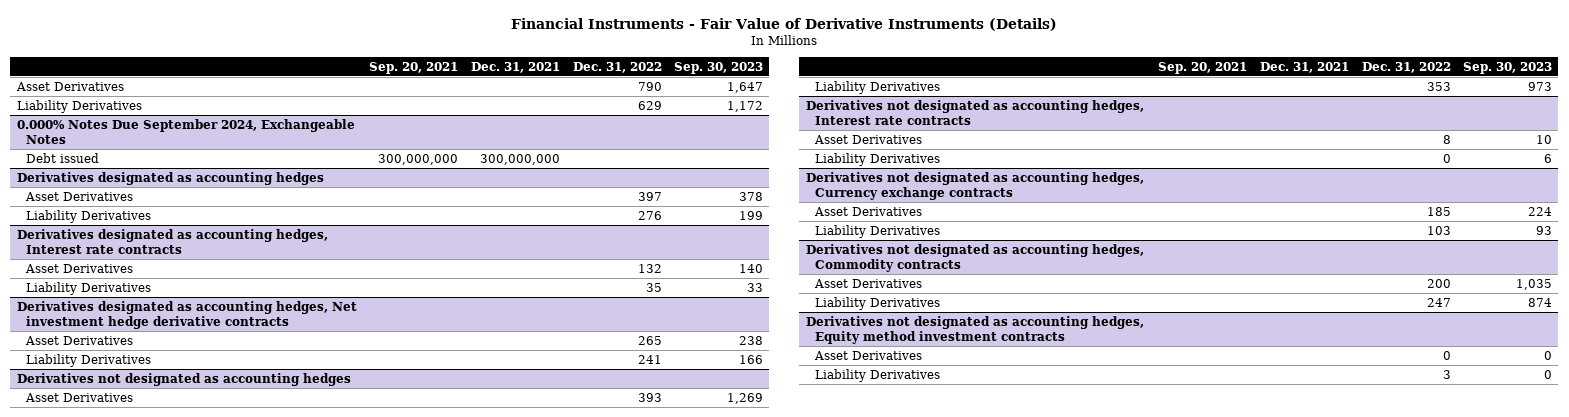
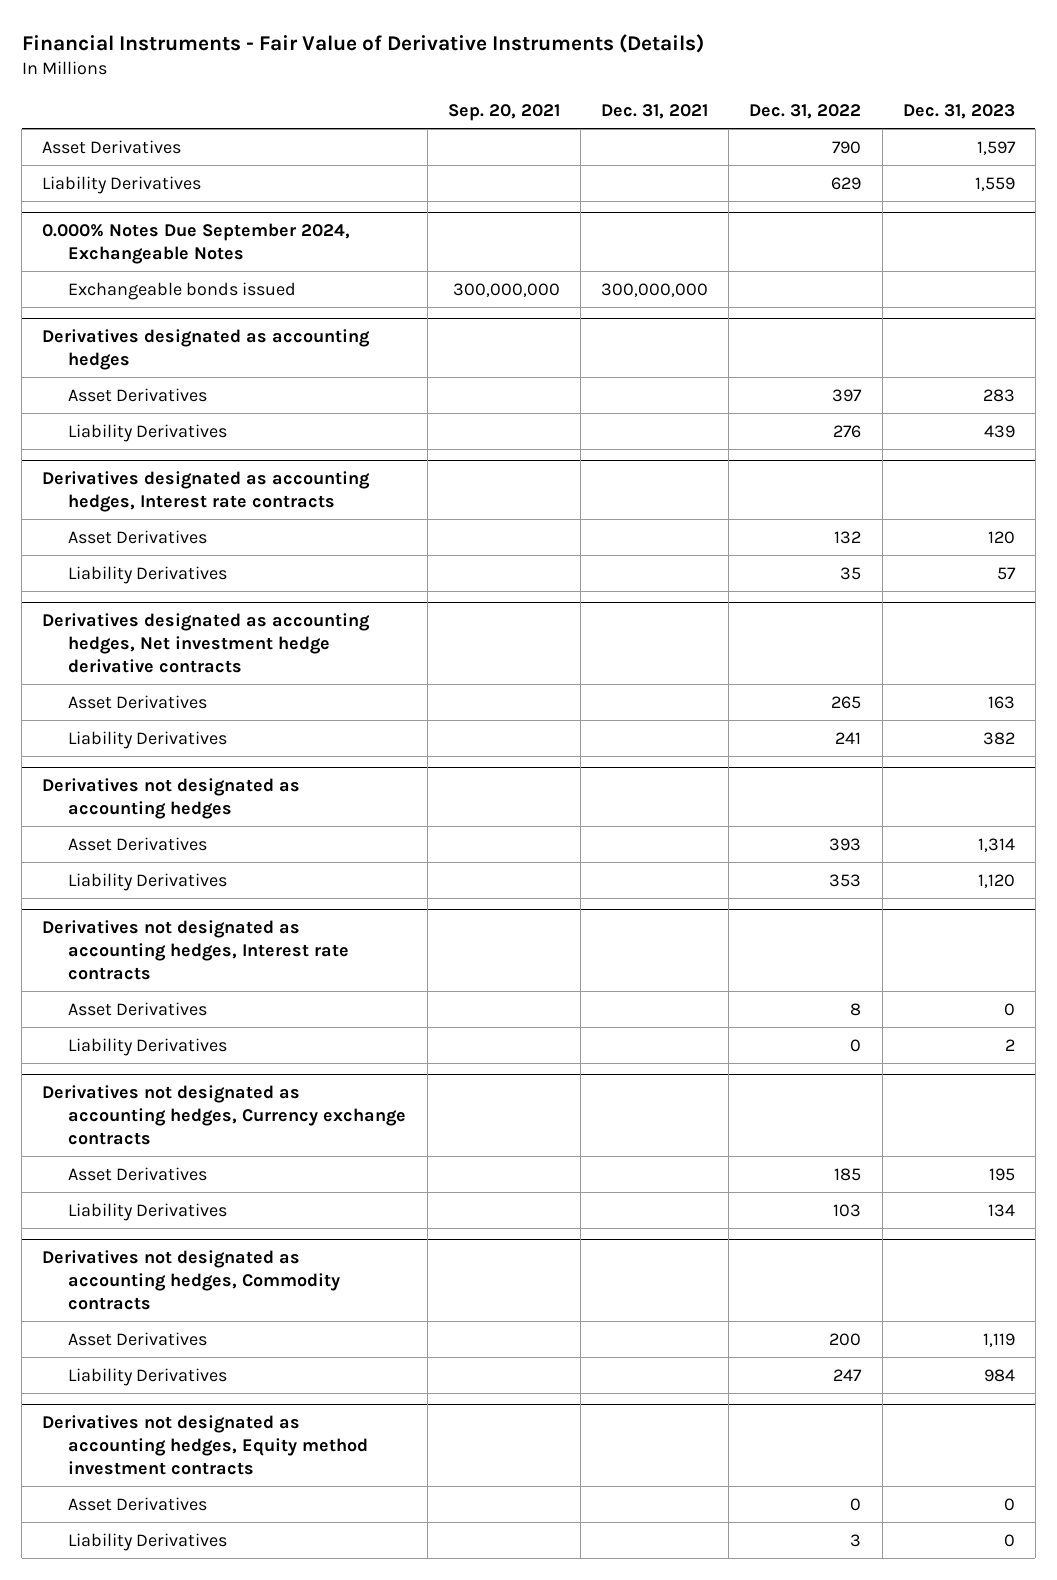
- | Sep. 20, 2021 | Dec. 31, 2021 | Dec. 31, 2022 | Sep. 30, 2023
+ | Sep. 20, 2021 | Dec. 31, 2021 | Dec. 31, 2022 | Dec. 31, 2023
@ 0.000% Notes Due September 2024, Exchangeable Notes
- Debt issued | 300,000,000 | 300,000,000 | |
+ Exchangeable bonds issued | 300,000,000 | 300,000,000 | |

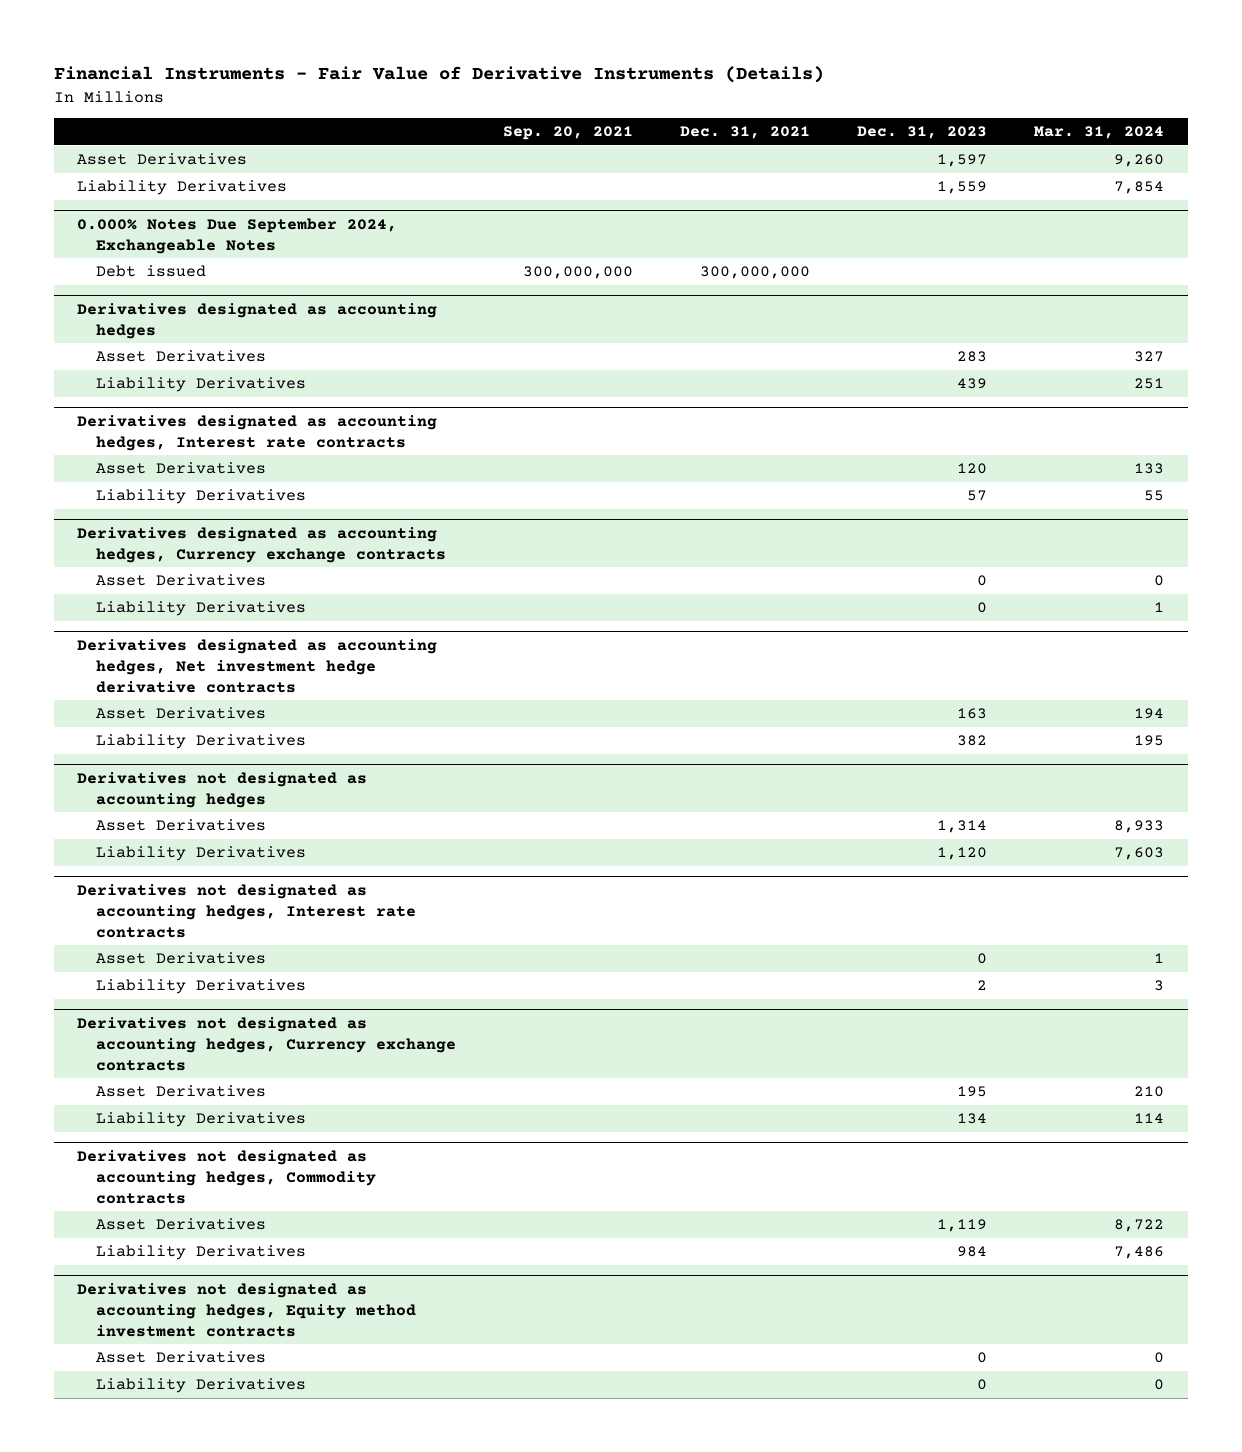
- | Sep. 20, 2021 | Dec. 31, 2021 | Dec. 31, 2022 | Dec. 31, 2023
+ | Sep. 20, 2021 | Dec. 31, 2021 | Dec. 31, 2023 | Mar. 31, 2024
@ 0.000% Notes Due September 2024, Exchangeable Notes
- Exchangeable bonds issued | 300,000,000 | 300,000,000 | |
+ Debt issued | 300,000,000 | 300,000,000 | |
+ Derivatives designated as accounting hedges, Currency exchange contracts
+ Asset Derivatives | | | 0 | 0
+ Liability Derivatives | | | 0 | 1

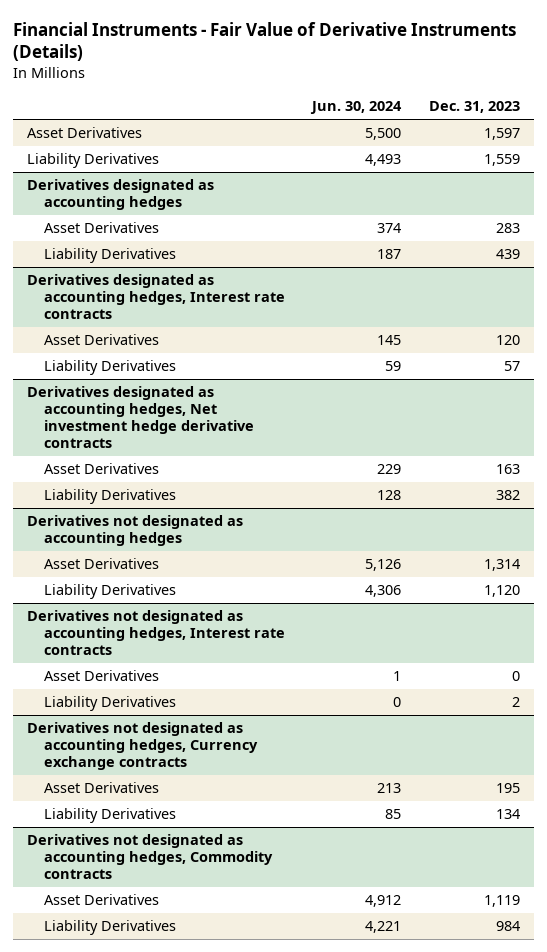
- | Sep. 20, 2021 | Dec. 31, 2021 | Dec. 31, 2023 | Mar. 31, 2024
+ | Jun. 30, 2024 | Dec. 31, 2023
- 0.000% Notes Due September 2024, Exchangeable Notes
- Debt issued | 300,000,000 | 300,000,000 | |
- Derivatives designated as accounting hedges, Currency exchange contracts
- Asset Derivatives | | | 0 | 0
- Liability Derivatives | | | 0 | 1
- Derivatives not designated as accounting hedges, Equity method investment contracts
- Asset Derivatives | | | 0 | 0
- Liability Derivatives | | | 0 | 0

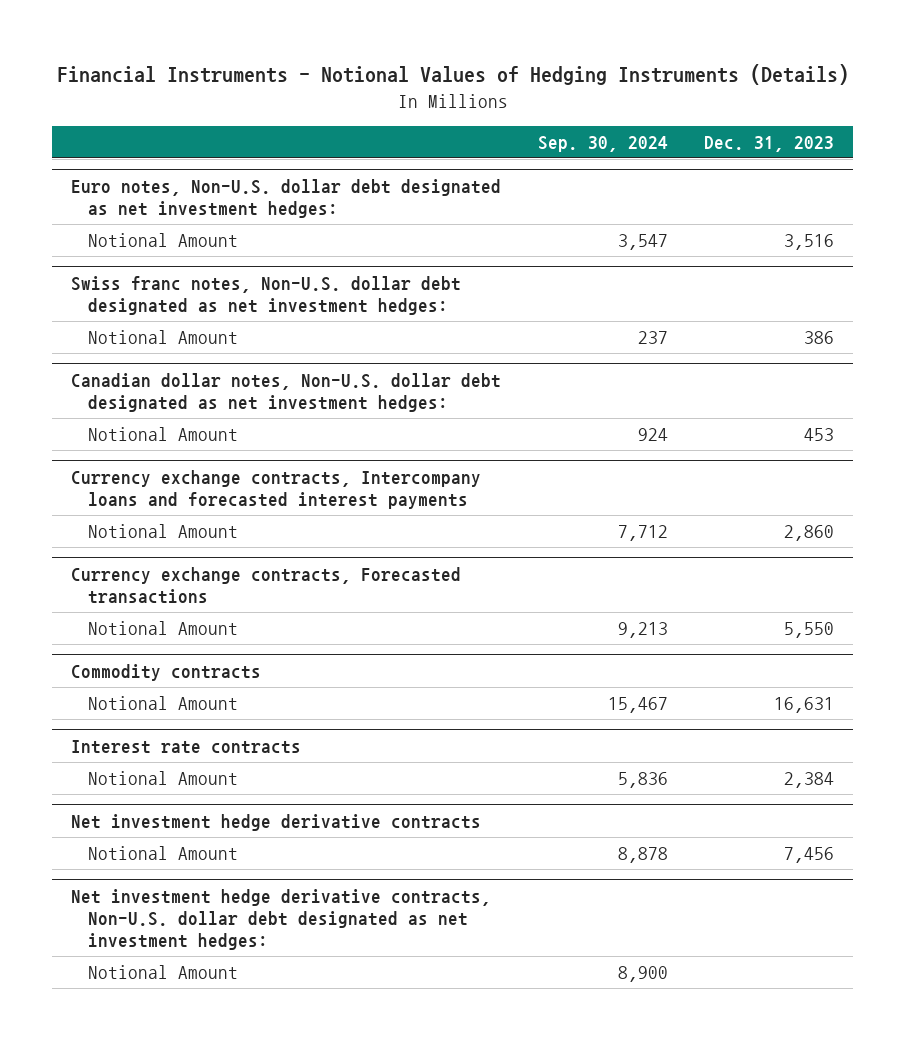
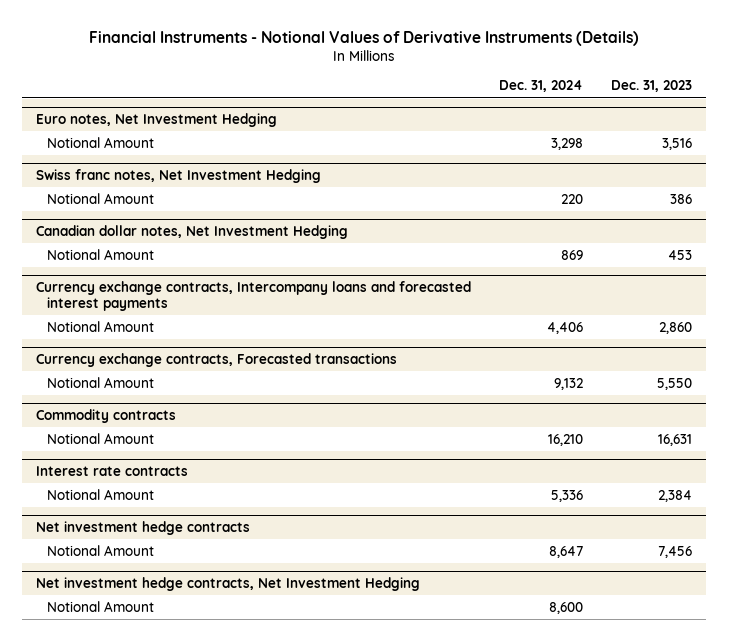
- Financial Instruments - Notional Values of Hedging Instruments (Details)
+ Financial Instruments - Notional Values of Derivative Instruments (Details)
- | Sep. 30, 2024 | Dec. 31, 2023
+ | Dec. 31, 2024 | Dec. 31, 2023
- Euro notes, Non-U.S. dollar debt designated as net investment hedges:
+ Euro notes, Net Investment Hedging
- Swiss franc notes, Non-U.S. dollar debt designated as net investment hedges:
+ Swiss franc notes, Net Investment Hedging
- Canadian dollar notes, Non-U.S. dollar debt designated as net investment hedges:
+ Canadian dollar notes, Net Investment Hedging
- Net investment hedge derivative contracts
+ Net investment hedge contracts
- Net investment hedge derivative contracts, Non-U.S. dollar debt designated as net investment hedges:
+ Net investment hedge contracts, Net Investment Hedging

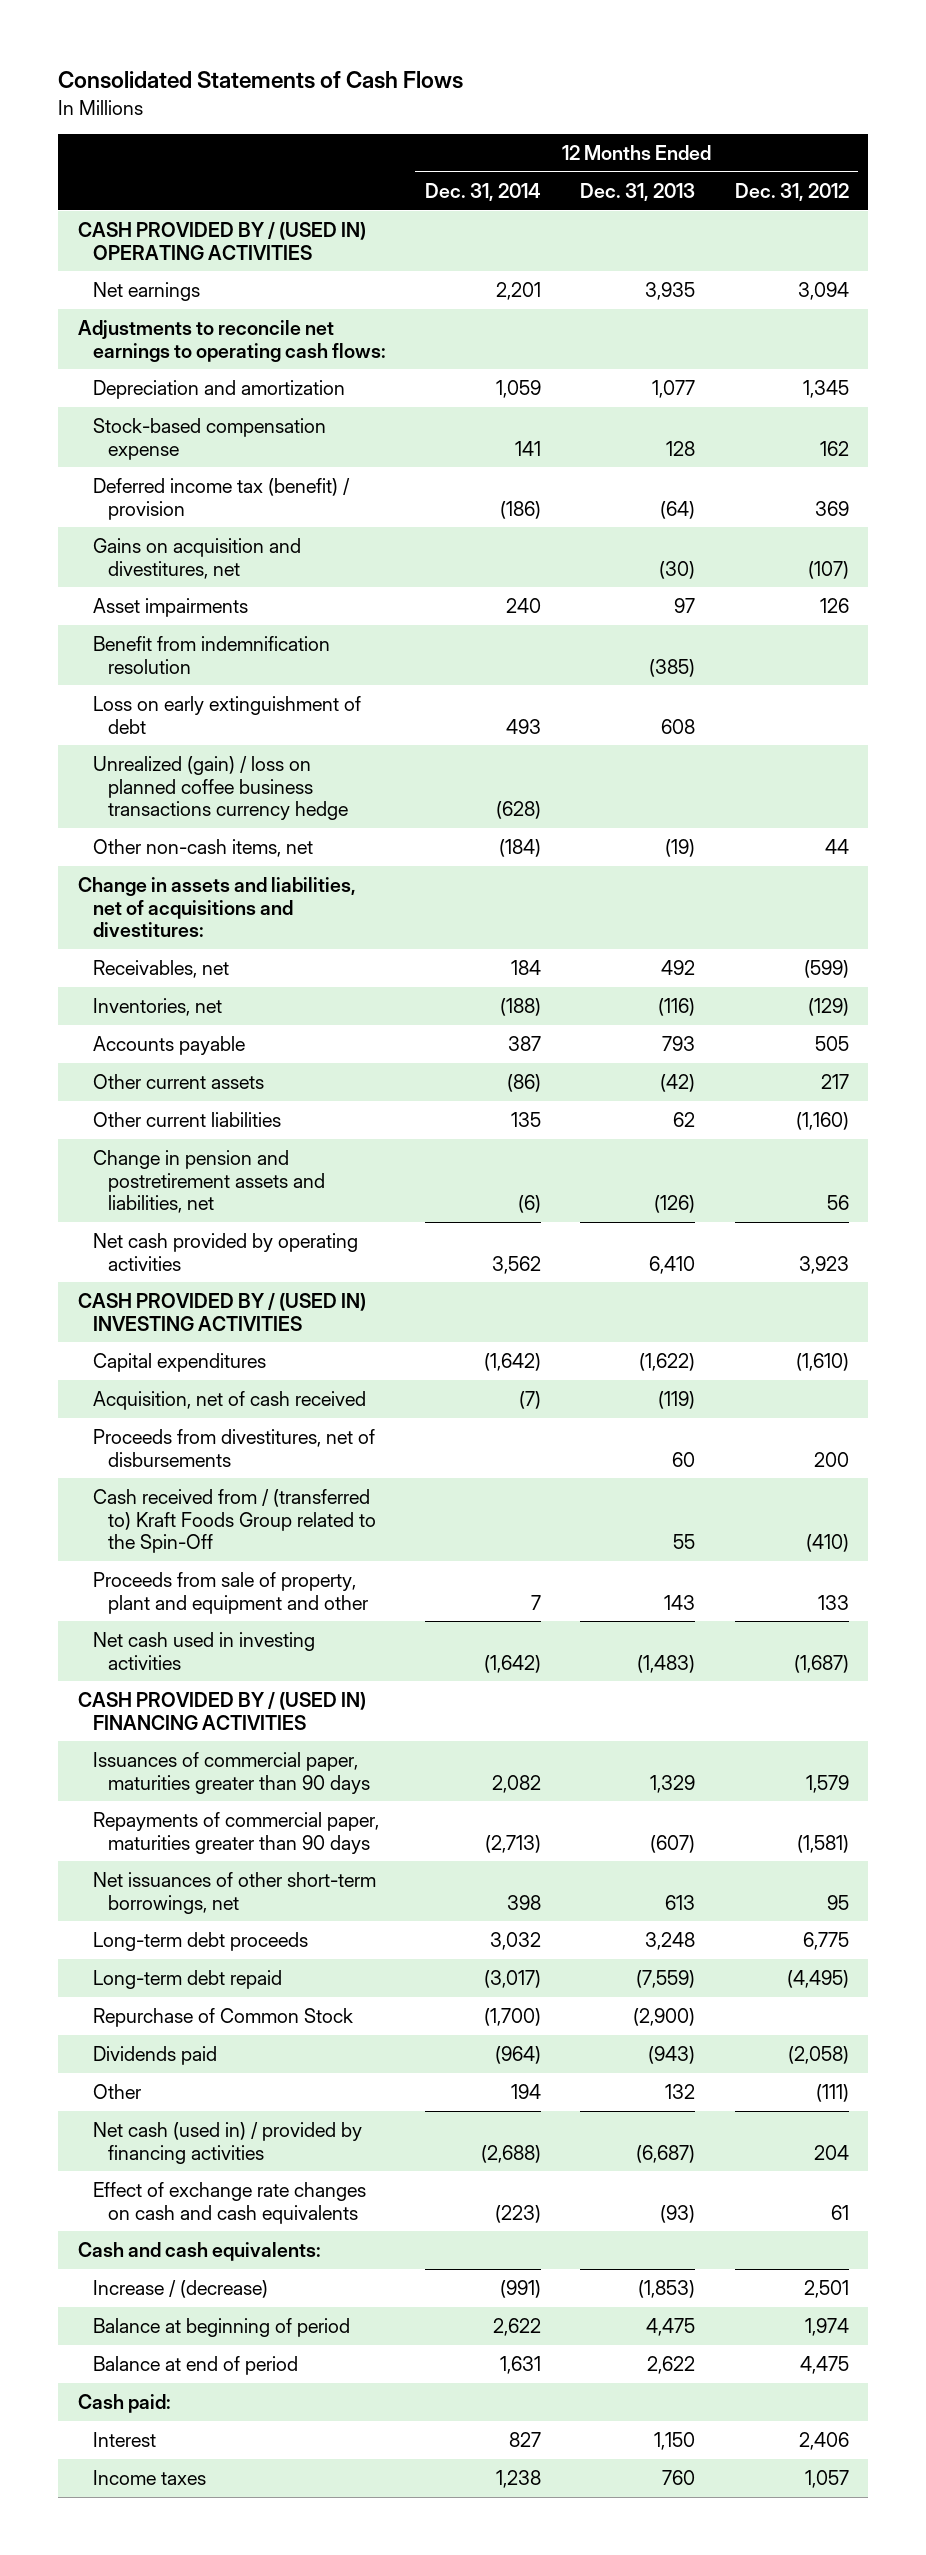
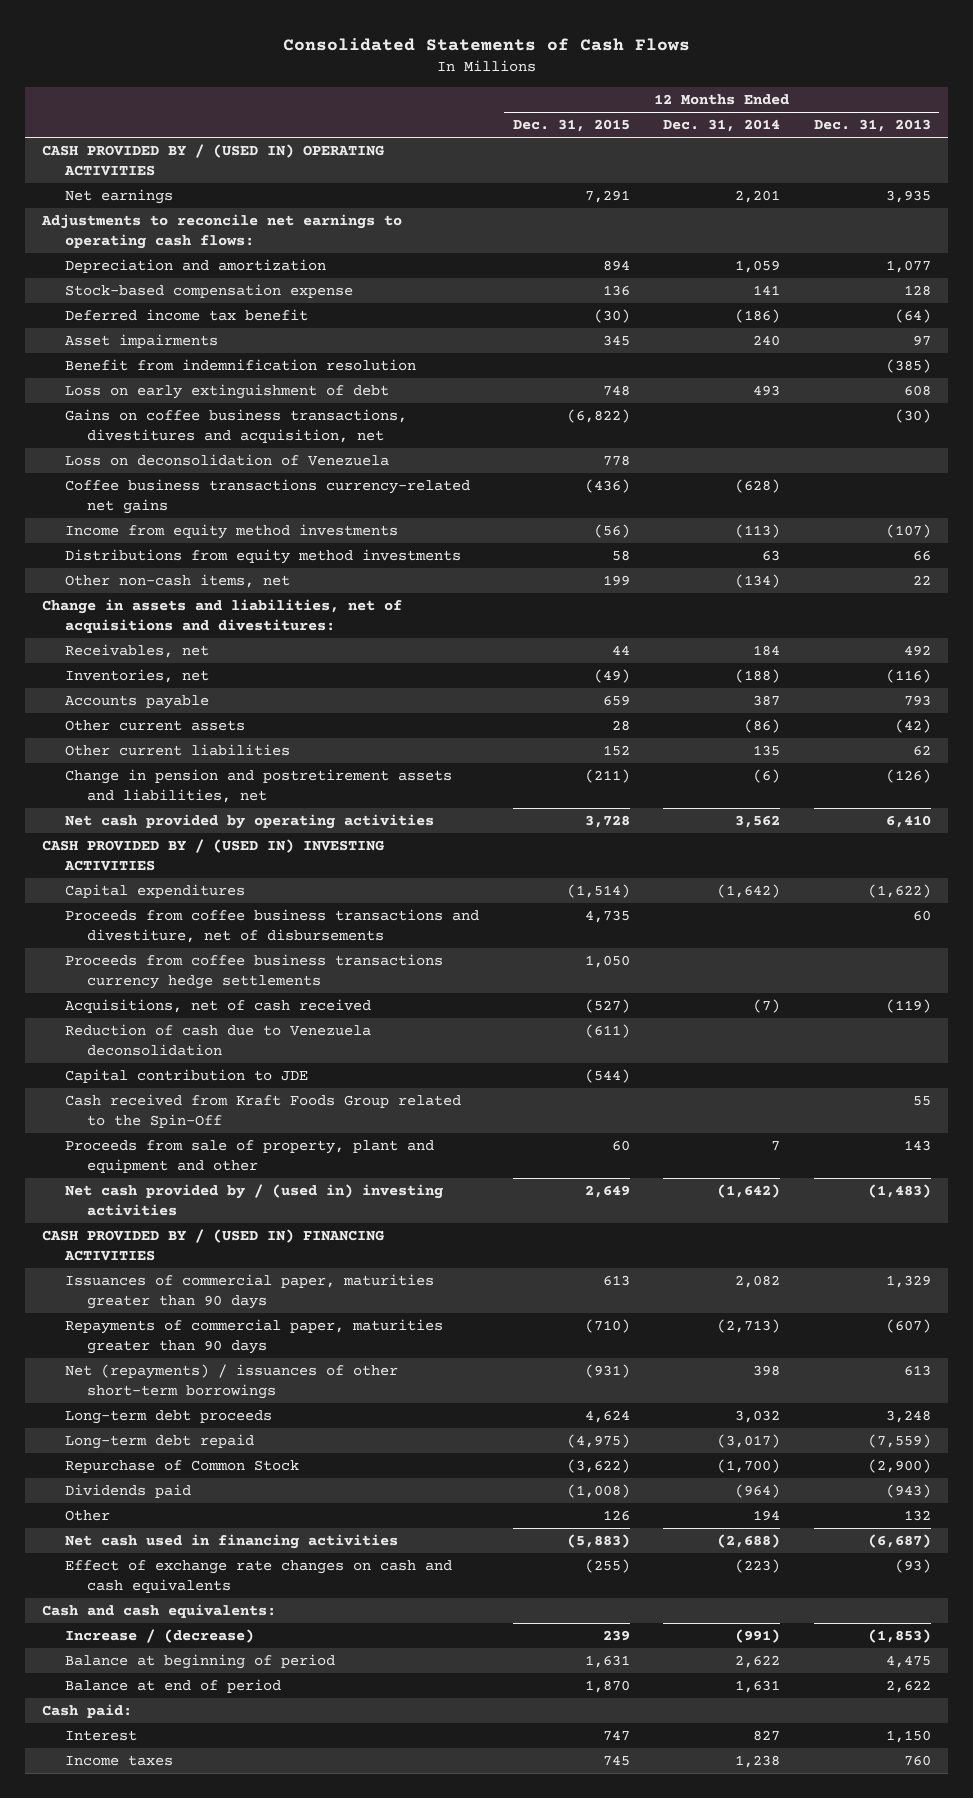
- | 12 Months Ended Dec. 31, 2014 | 12 Months Ended Dec. 31, 2013 | 12 Months Ended Dec. 31, 2012
+ | 12 Months Ended Dec. 31, 2015 | 12 Months Ended Dec. 31, 2014 | 12 Months Ended Dec. 31, 2013
- Deferred income tax (benefit) / provision | (186) | (64) | 369
- Gains on acquisition and divestitures, net | | (30) | (107)
+ Deferred income tax benefit | (30) | (186) | (64)
- Unrealized (gain) / loss on planned coffee business transactions currency hedge | (628) | |
- Other non-cash items, net | (184) | (19) | 44
+ Gains on coffee business transactions, divestitures and acquisition, net | (6,822) | | (30)
+ Loss on deconsolidation of Venezuela | 778 | |
+ Coffee business transactions currency-related net gains | (436) | (628) |
+ Income from equity method investments | (56) | (113) | (107)
+ Distributions from equity method investments | 58 | 63 | 66
+ Other non-cash items, net | 199 | (134) | 22
- Acquisition, net of cash received | (7) | (119) |
- Proceeds from divestitures, net of disbursements | | 60 | 200
- Cash received from / (transferred to) Kraft Foods Group related to the Spin-Off | | 55 | (410)
+ Proceeds from coffee business transactions and divestiture, net of disbursements | 4,735 | | 60
+ Proceeds from coffee business transactions currency hedge settlements | 1,050 | |
+ Acquisitions, net of cash received | (527) | (7) | (119)
+ Reduction of cash due to Venezuela deconsolidation | (611) | |
+ Capital contribution to JDE | (544) | |
+ Cash received from Kraft Foods Group related to the Spin-Off | | | 55
- Net cash used in investing activities | (1,642) | (1,483) | (1,687)
+ Net cash provided by / (used in) investing activities | 2,649 | (1,642) | (1,483)
- Net issuances of other short-term borrowings, net | 398 | 613 | 95
+ Net (repayments) / issuances of other short-term borrowings | (931) | 398 | 613
- Net cash (used in) / provided by financing activities | (2,688) | (6,687) | 204
+ Net cash used in financing activities | (5,883) | (2,688) | (6,687)

